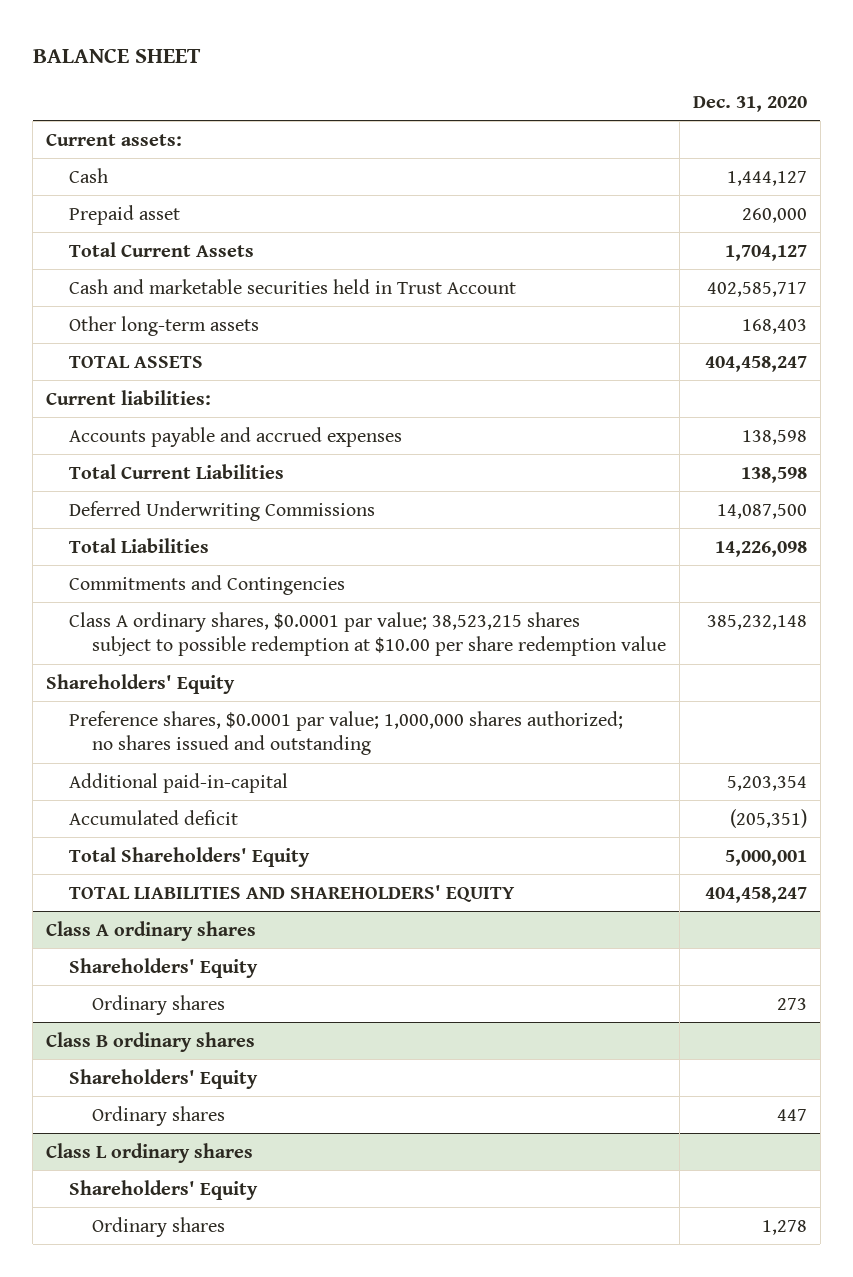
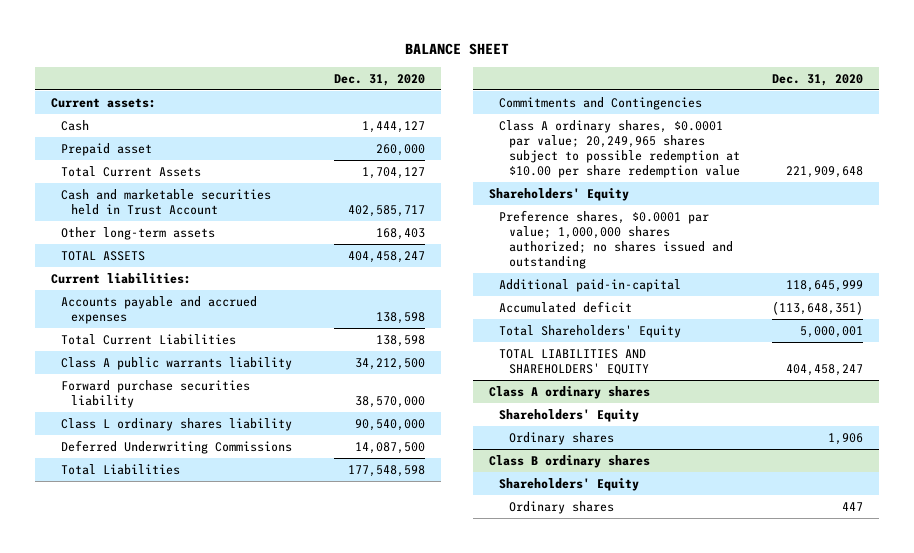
+ Class A public warrants liability | 34,212,500
+ Forward purchase securities liability | 38,570,000
+ Class L ordinary shares liability | 90,540,000
- Total Liabilities | 14,226,098
+ Total Liabilities | 177,548,598
- Class A ordinary shares, $0.0001 par value; 38,523,215 shares subject to possible redemption at $10.00 per share redemption value | 385,232,148
+ Class A ordinary shares, $0.0001 par value; 20,249,965 shares subject to possible redemption at $10.00 per share redemption value | 221,909,648
- Additional paid-in-capital | 5,203,354
- Accumulated deficit | (205,351)
+ Additional paid-in-capital | 118,645,999
+ Accumulated deficit | (113,648,351)
@ Class A ordinary shares
- Ordinary shares | 273
+ Ordinary shares | 1,906
- Class L ordinary shares
- Shareholders' Equity
- Ordinary shares | 1,278

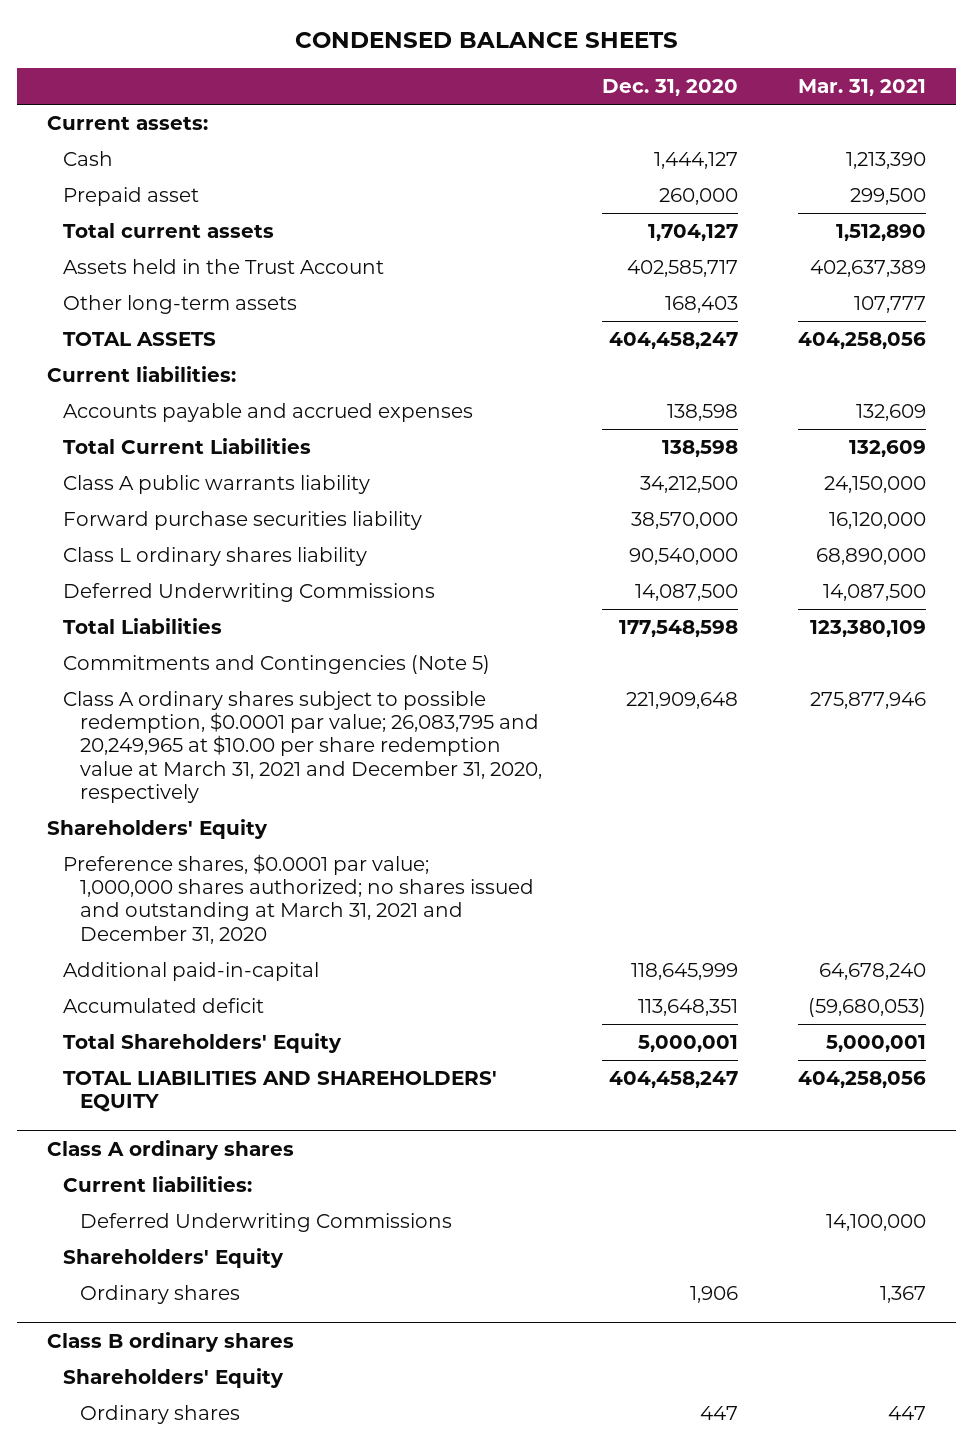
- BALANCE SHEET
+ CONDENSED BALANCE SHEETS
- | Dec. 31, 2020
+ | Dec. 31, 2020 | Mar. 31, 2021
- Total Current Assets | 1,704,127
- Cash and marketable securities held in Trust Account | 402,585,717
+ Total current assets | 1,704,127 | 1,512,890
+ Assets held in the Trust Account | 402,585,717 | 402,637,389
- Commitments and Contingencies
- Class A ordinary shares, $0.0001 par value; 20,249,965 shares subject to possible redemption at $10.00 per share redemption value | 221,909,648
+ Commitments and Contingencies (Note 5)
+ Class A ordinary shares subject to possible redemption, $0.0001 par value; 26,083,795 and 20,249,965 at $10.00 per share redemption value at March 31, 2021 and December 31, 2020, respectively | 221,909,648 | 275,877,946
- Preference shares, $0.0001 par value; 1,000,000 shares authorized; no shares issued and outstanding
+ Preference shares, $0.0001 par value; 1,000,000 shares authorized; no shares issued and outstanding at March 31, 2021 and December 31, 2020
- Accumulated deficit | (113,648,351)
+ Accumulated deficit | 113,648,351 | (59,680,053)
@ Class A ordinary shares
+ Current liabilities:
+ Deferred Underwriting Commissions | | 14,100,000

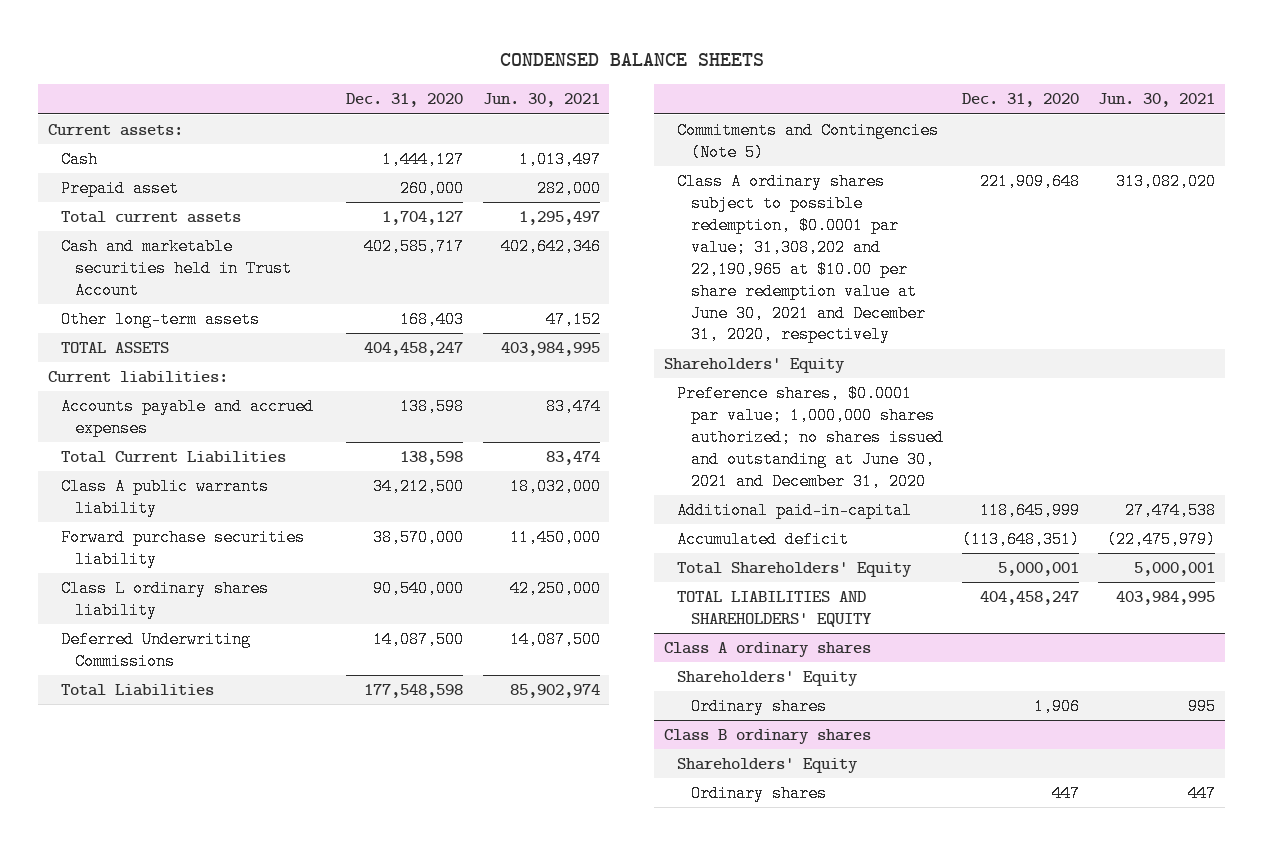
- | Dec. 31, 2020 | Mar. 31, 2021
+ | Dec. 31, 2020 | Jun. 30, 2021
- Assets held in the Trust Account | 402,585,717 | 402,637,389
+ Cash and marketable securities held in Trust Account | 402,585,717 | 402,642,346
- Class A ordinary shares subject to possible redemption, $0.0001 par value; 26,083,795 and 20,249,965 at $10.00 per share redemption value at March 31, 2021 and December 31, 2020, respectively | 221,909,648 | 275,877,946
+ Class A ordinary shares subject to possible redemption, $0.0001 par value; 31,308,202 and 22,190,965 at $10.00 per share redemption value at June 30, 2021 and December 31, 2020, respectively | 221,909,648 | 313,082,020
- Preference shares, $0.0001 par value; 1,000,000 shares authorized; no shares issued and outstanding at March 31, 2021 and December 31, 2020
+ Preference shares, $0.0001 par value; 1,000,000 shares authorized; no shares issued and outstanding at June 30, 2021 and December 31, 2020
- Accumulated deficit | 113,648,351 | (59,680,053)
+ Accumulated deficit | (113,648,351) | (22,475,979)
@ Class A ordinary shares
- Current liabilities:
- Deferred Underwriting Commissions | | 14,100,000

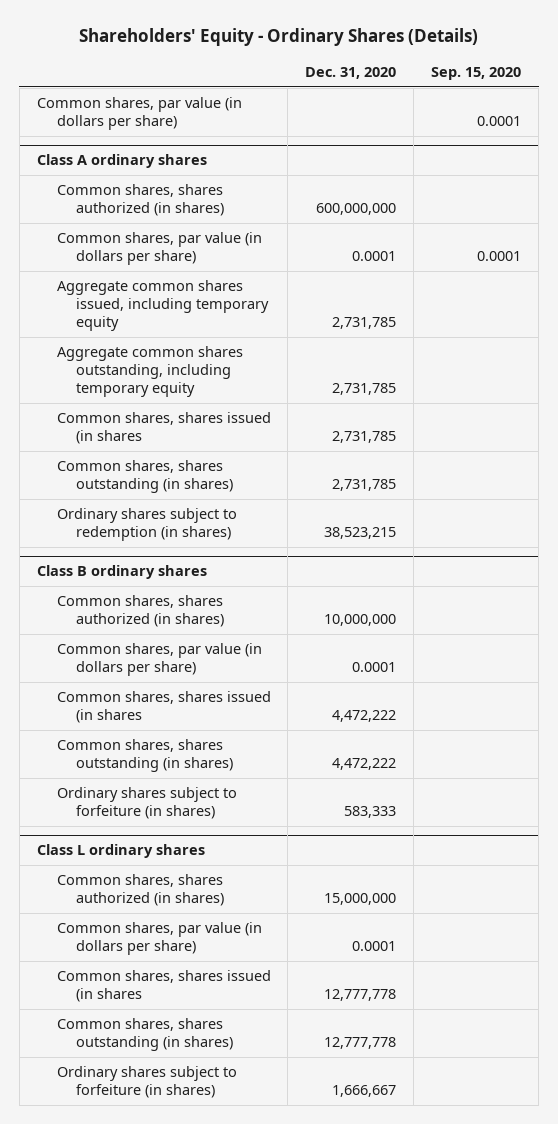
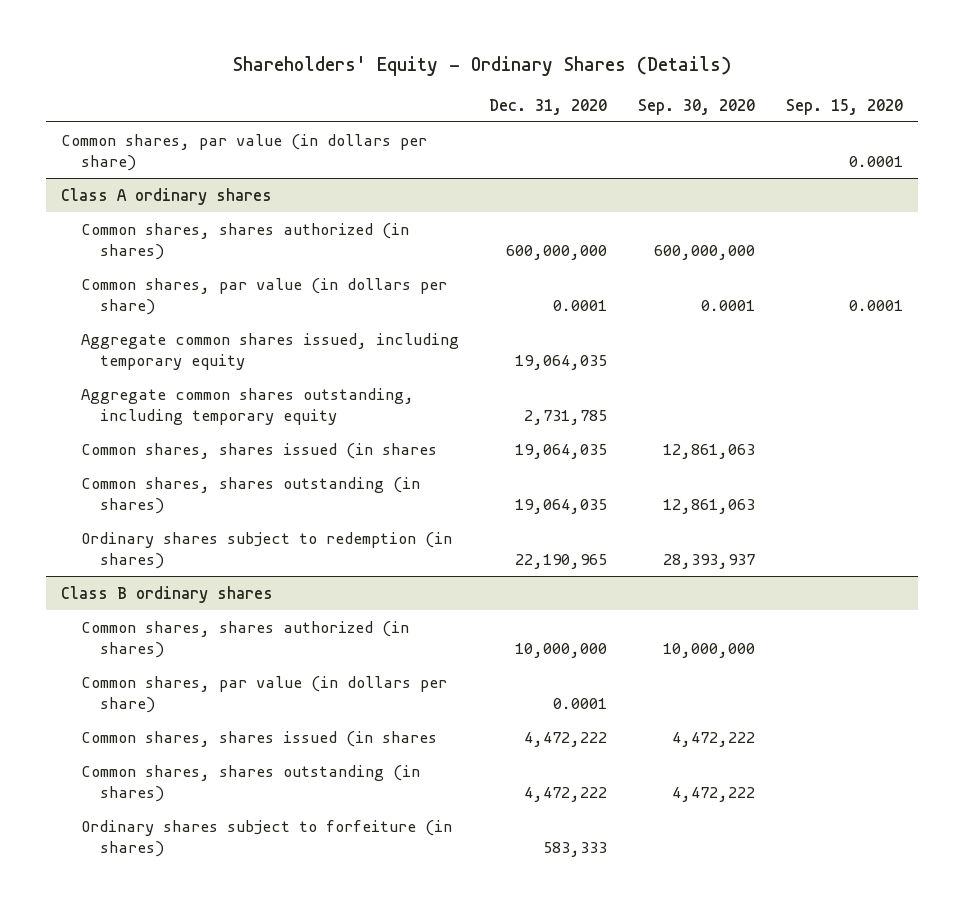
- | Dec. 31, 2020 | Sep. 15, 2020
+ | Dec. 31, 2020 | Sep. 30, 2020 | Sep. 15, 2020
@ Class A ordinary shares
- Aggregate common shares issued, including temporary equity | 2,731,785 |
+ Aggregate common shares issued, including temporary equity | 19,064,035 | |
- Common shares, shares issued (in shares | 2,731,785 |
- Common shares, shares outstanding (in shares) | 2,731,785 |
- Ordinary shares subject to redemption (in shares) | 38,523,215 |
+ Common shares, shares issued (in shares | 19,064,035 | 12,861,063 |
+ Common shares, shares outstanding (in shares) | 19,064,035 | 12,861,063 |
+ Ordinary shares subject to redemption (in shares) | 22,190,965 | 28,393,937 |
- Class L ordinary shares
- Common shares, shares authorized (in shares) | 15,000,000 |
- Common shares, par value (in dollars per share) | 0.0001 |
- Common shares, shares issued (in shares | 12,777,778 |
- Common shares, shares outstanding (in shares) | 12,777,778 |
- Ordinary shares subject to forfeiture (in shares) | 1,666,667 |

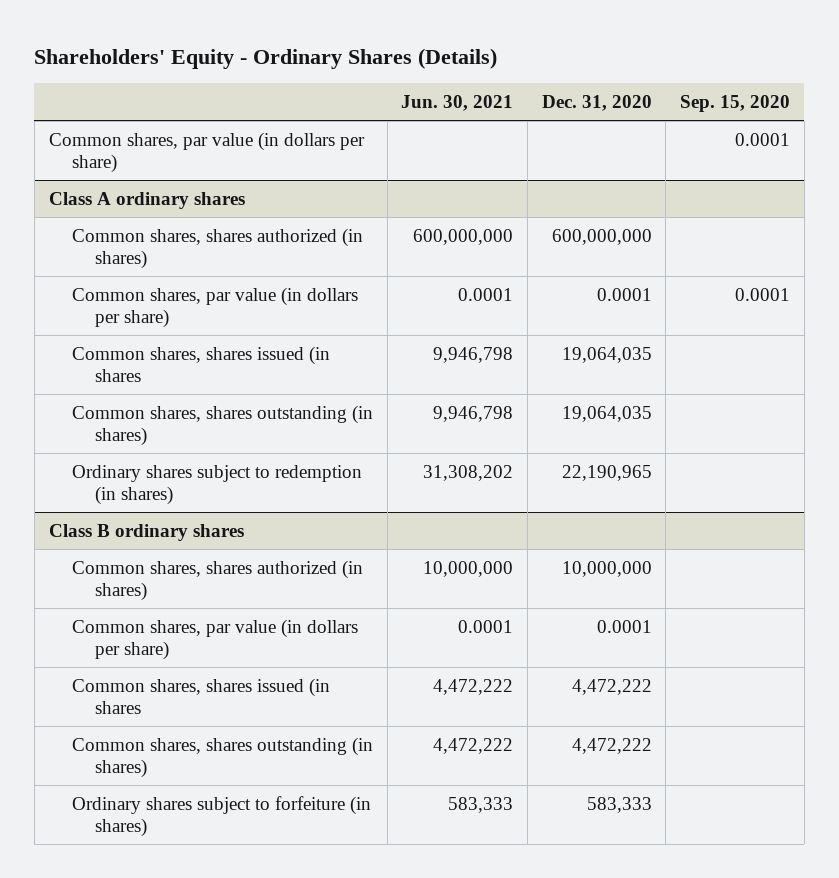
- | Dec. 31, 2020 | Sep. 30, 2020 | Sep. 15, 2020
+ | Jun. 30, 2021 | Dec. 31, 2020 | Sep. 15, 2020
@ Class A ordinary shares
- Aggregate common shares issued, including temporary equity | 19,064,035 | |
- Aggregate common shares outstanding, including temporary equity | 2,731,785 | |

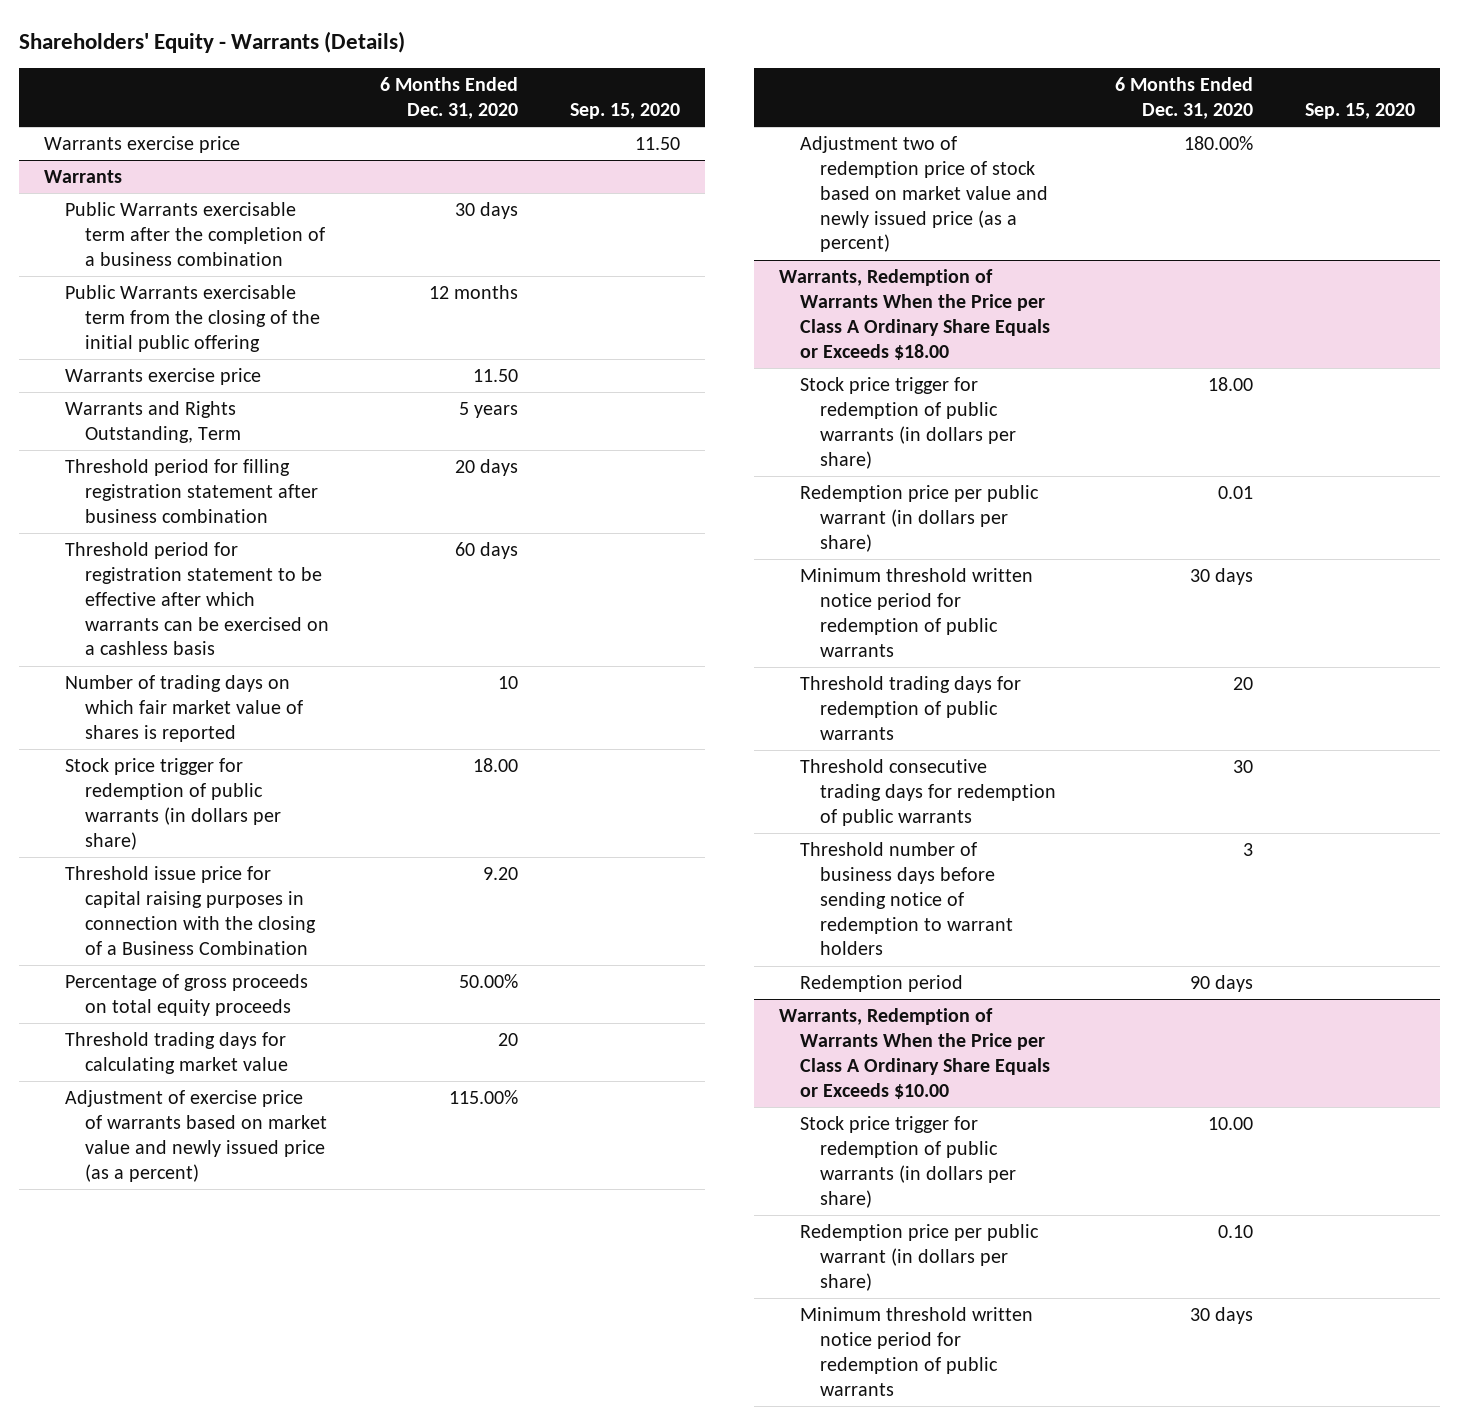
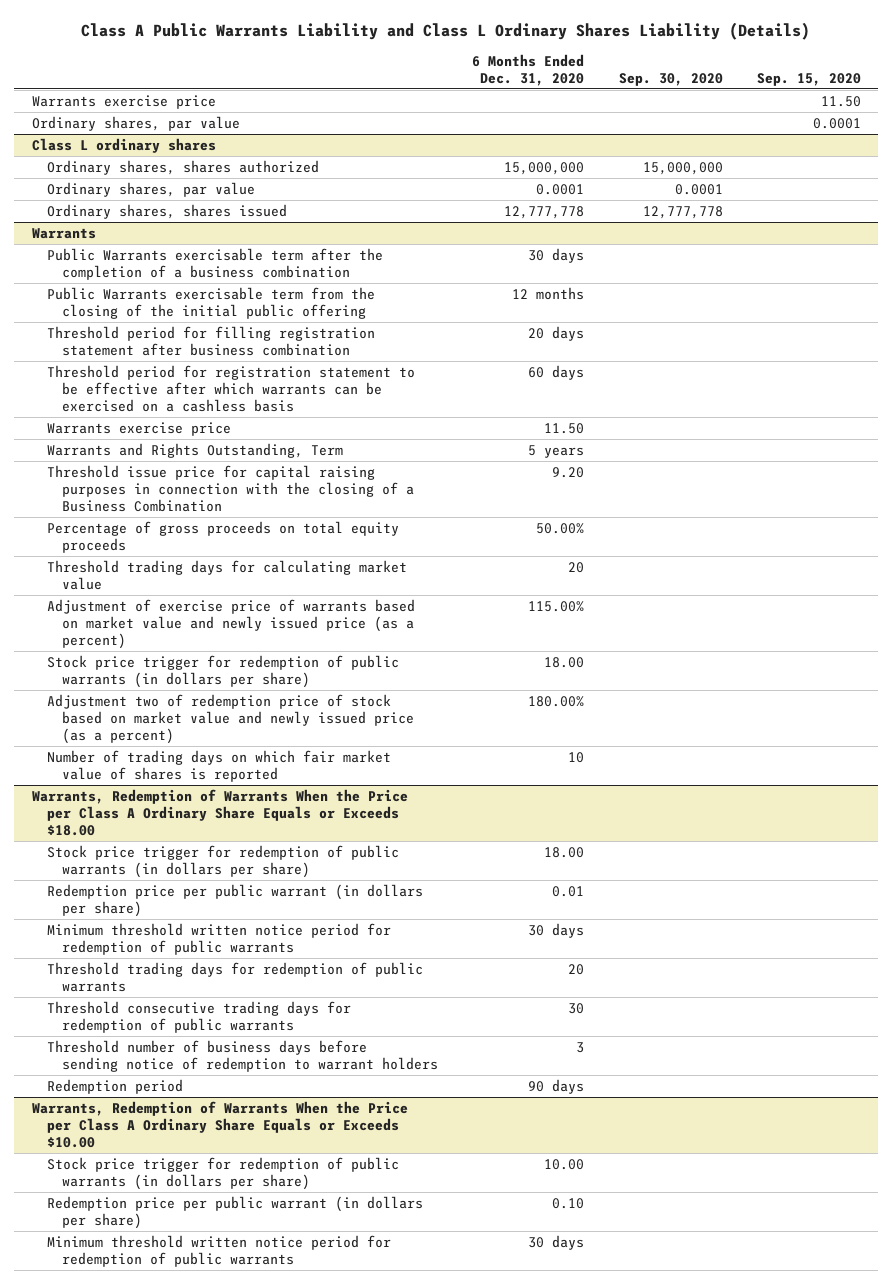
- Shareholders' Equity - Warrants (Details)
+ Class A Public Warrants Liability and Class L Ordinary Shares Liability (Details)
- | 6 Months Ended Dec. 31, 2020 | Sep. 15, 2020
+ | 6 Months Ended Dec. 31, 2020 | Sep. 30, 2020 | Sep. 15, 2020
+ Ordinary shares, par value | | | 0.0001
+ Class L ordinary shares
+ Ordinary shares, shares authorized | 15,000,000 | 15,000,000 |
+ Ordinary shares, par value | 0.0001 | 0.0001 |
+ Ordinary shares, shares issued | 12,777,778 | 12,777,778 |
@ Warrants
moved down: Warrants exercise price | 11.50 | |
moved down: Warrants and Rights Outstanding, Term | 5 years | |
moved down: Stock price trigger for redemption of public warrants (in dollars per share) | 18.00 | |
moved down: Number of trading days on which fair market value of shares is reported | 10 | |

